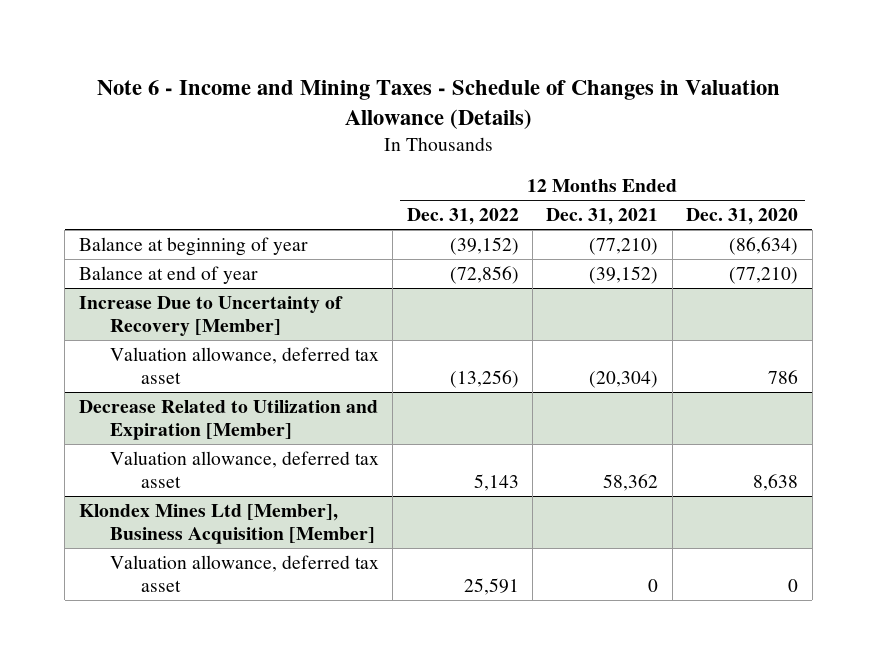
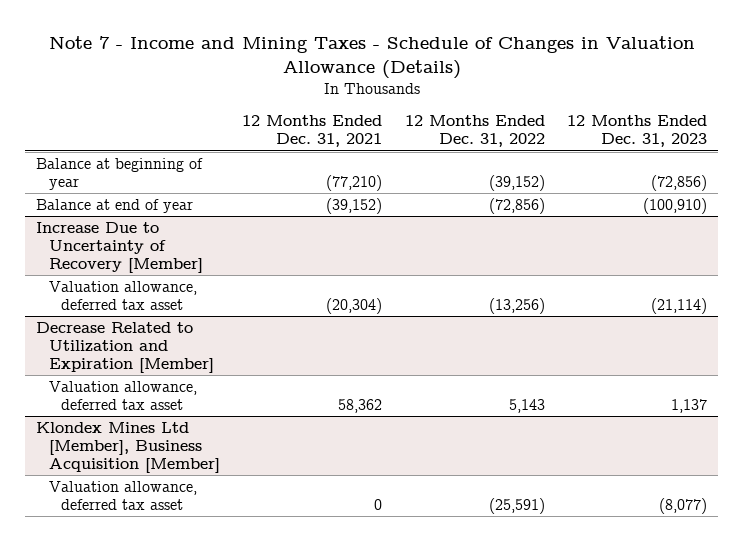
- Note 6 - Income and Mining Taxes - Schedule of Changes in Valuation Allowance (Details)
+ Note 7 - Income and Mining Taxes - Schedule of Changes in Valuation Allowance (Details)
- | 12 Months Ended Dec. 31, 2022 | 12 Months Ended Dec. 31, 2021 | 12 Months Ended Dec. 31, 2020
+ | 12 Months Ended Dec. 31, 2021 | 12 Months Ended Dec. 31, 2022 | 12 Months Ended Dec. 31, 2023
@ Klondex Mines Ltd [Member], Business Acquisition [Member]
- Valuation allowance, deferred tax asset | 25,591 | 0 | 0
+ Valuation allowance, deferred tax asset | 0 | (25,591) | (8,077)

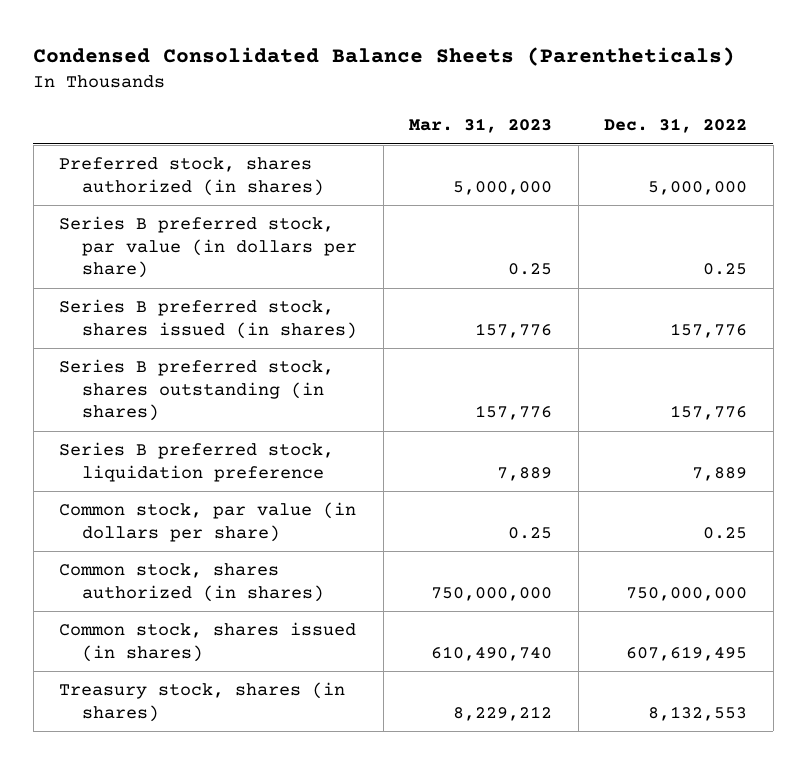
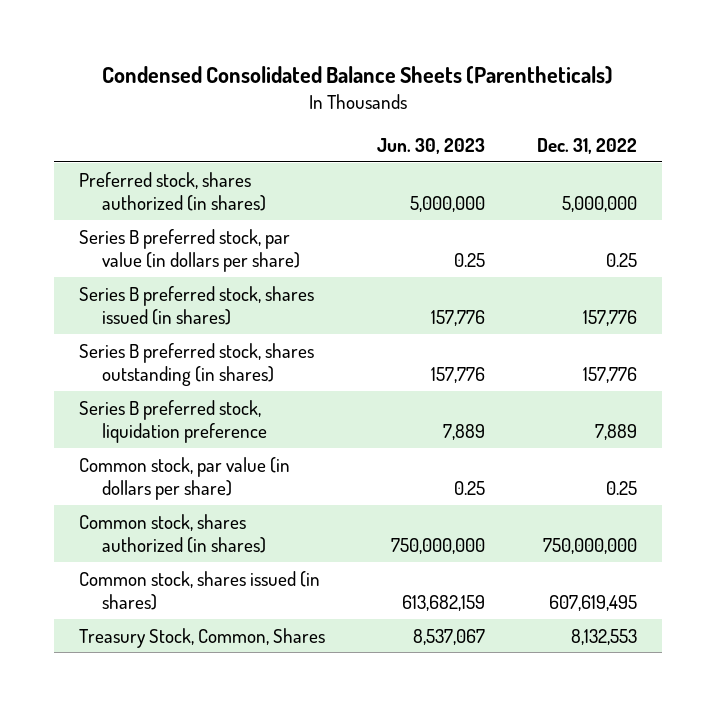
- | Mar. 31, 2023 | Dec. 31, 2022
+ | Jun. 30, 2023 | Dec. 31, 2022
- Treasury stock, shares (in shares) | 8,229,212 | 8,132,553
+ Treasury Stock, Common, Shares | 8,537,067 | 8,132,553

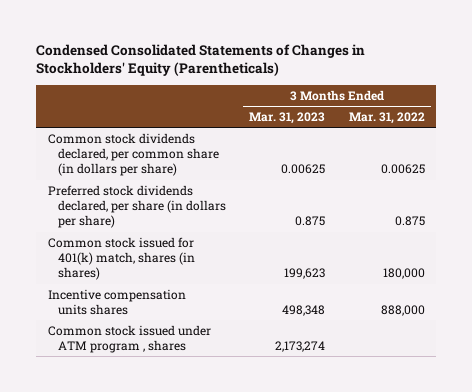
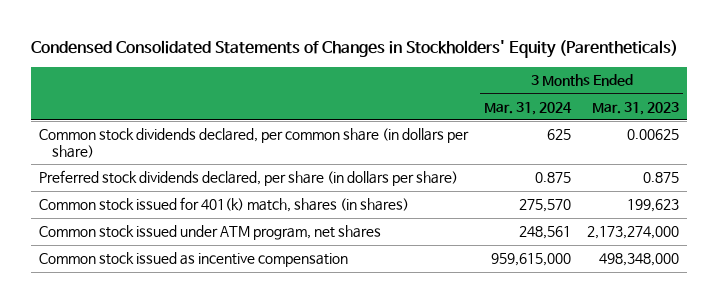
- | 3 Months Ended Mar. 31, 2023 | 3 Months Ended Mar. 31, 2022
+ | 3 Months Ended Mar. 31, 2024 | 3 Months Ended Mar. 31, 2023
- Incentive compensation units shares | 498,348 | 888,000
- Common stock issued under ATM program , shares | 2,173,274 |
+ Common stock issued under ATM program, net shares | 248,561 | 2,173,274,000
+ Common stock issued as incentive compensation | 959,615,000 | 498,348,000

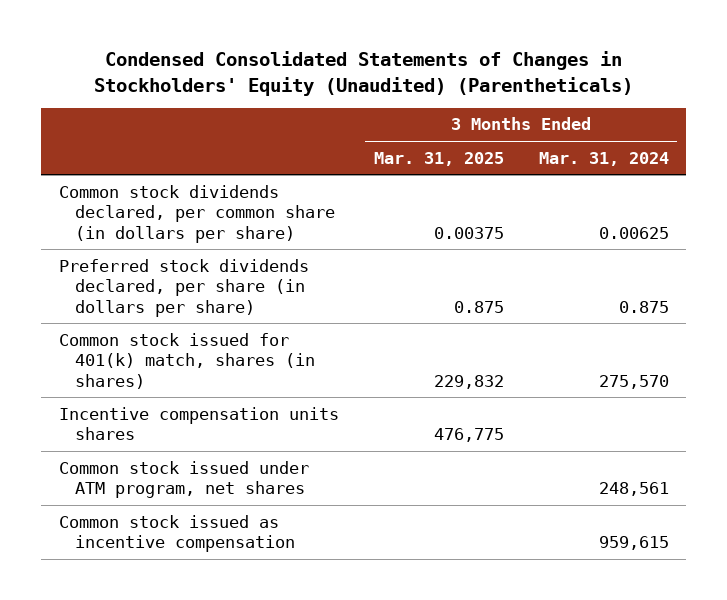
- Condensed Consolidated Statements of Changes in Stockholders' Equity (Parentheticals)
+ Condensed Consolidated Statements of Changes in Stockholders' Equity (Unaudited) (Parentheticals)
- | 3 Months Ended Mar. 31, 2024 | 3 Months Ended Mar. 31, 2023
+ | 3 Months Ended Mar. 31, 2025 | 3 Months Ended Mar. 31, 2024
- Common stock dividends declared, per common share (in dollars per share) | 625 | 0.00625
+ Common stock dividends declared, per common share (in dollars per share) | 0.00375 | 0.00625
+ Incentive compensation units shares | 476,775 |
- Common stock issued as incentive compensation | 959,615,000 | 498,348,000
+ Common stock issued as incentive compensation | | 959,615

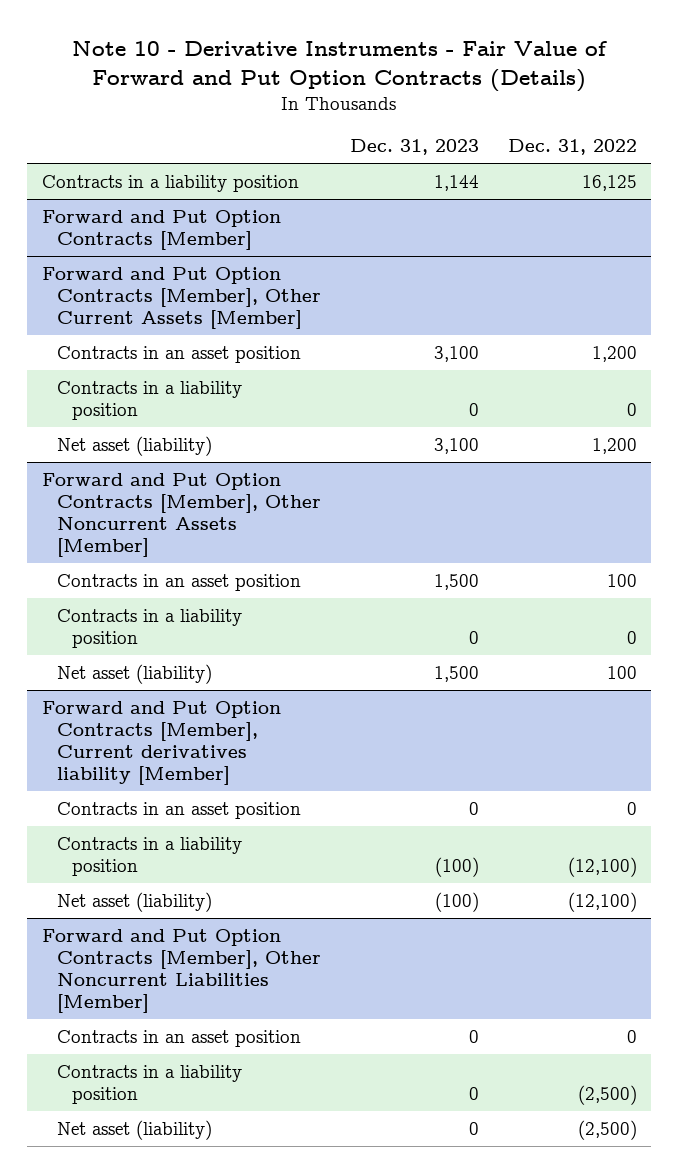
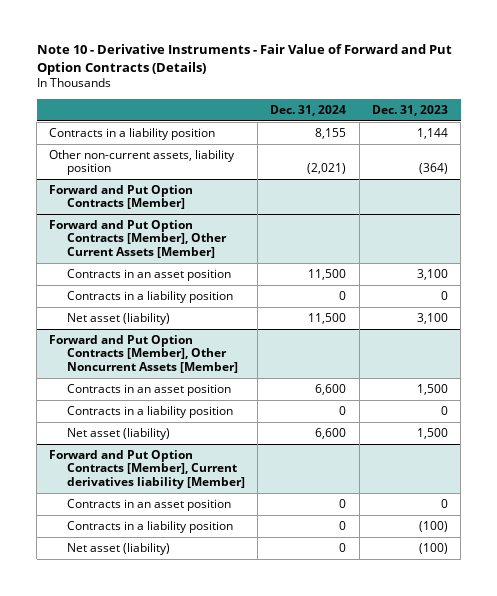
- | Dec. 31, 2023 | Dec. 31, 2022
+ | Dec. 31, 2024 | Dec. 31, 2023
+ Other non-current assets, liability position | (2,021) | (364)
- Forward and Put Option Contracts [Member], Other Noncurrent Liabilities [Member]
- Contracts in an asset position | 0 | 0
- Contracts in a liability position | 0 | (2,500)
- Net asset (liability) | 0 | (2,500)

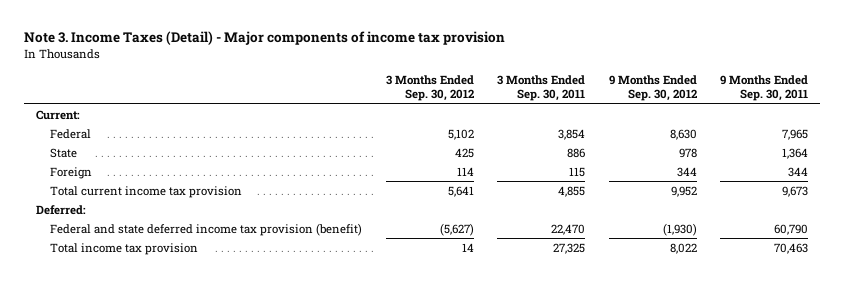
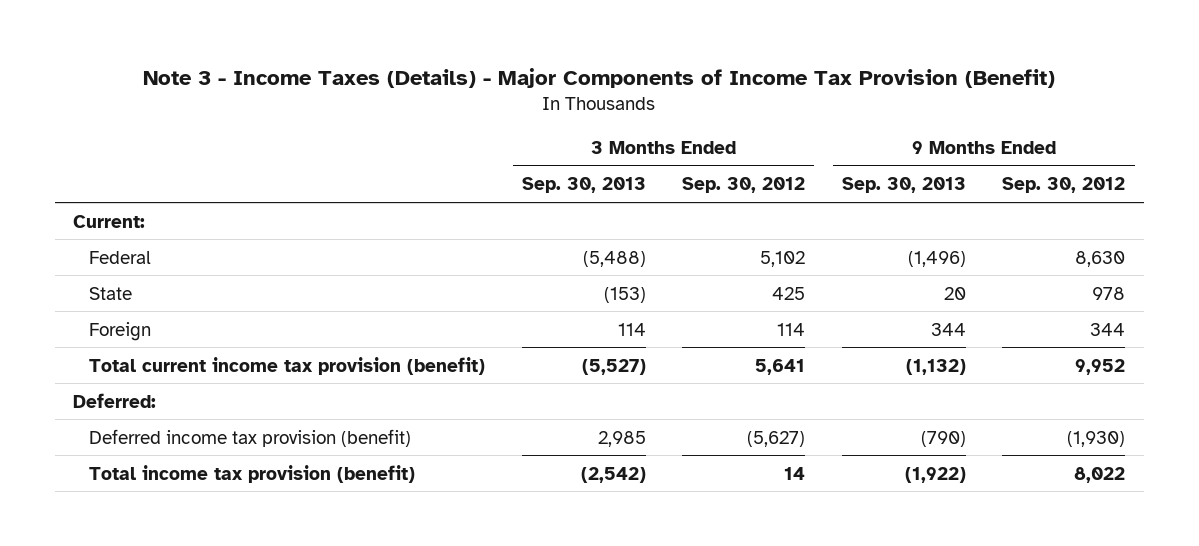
- Note 3. Income Taxes (Detail) - Major components of income tax provision
+ Note 3 - Income Taxes (Details) - Major Components of Income Tax Provision (Benefit)
- | 3 Months Ended Sep. 30, 2012 | 3 Months Ended Sep. 30, 2011 | 9 Months Ended Sep. 30, 2012 | 9 Months Ended Sep. 30, 2011
+ | 3 Months Ended Sep. 30, 2013 | 3 Months Ended Sep. 30, 2012 | 9 Months Ended Sep. 30, 2013 | 9 Months Ended Sep. 30, 2012
- Total current income tax provision | 5,641 | 4,855 | 9,952 | 9,673
+ Total current income tax provision (benefit) | (5,527) | 5,641 | (1,132) | 9,952
- Federal and state deferred income tax provision (benefit) | (5,627) | 22,470 | (1,930) | 60,790
- Total income tax provision | 14 | 27,325 | 8,022 | 70,463
+ Deferred income tax provision (benefit) | 2,985 | (5,627) | (790) | (1,930)
+ Total income tax provision (benefit) | (2,542) | 14 | (1,922) | 8,022

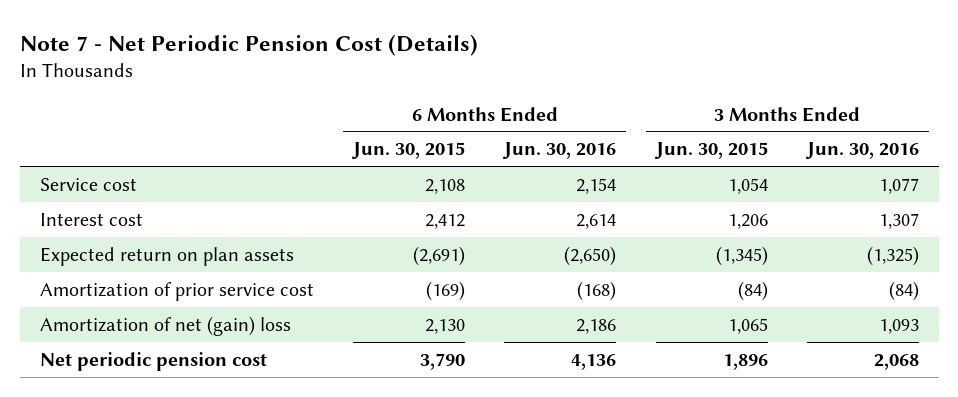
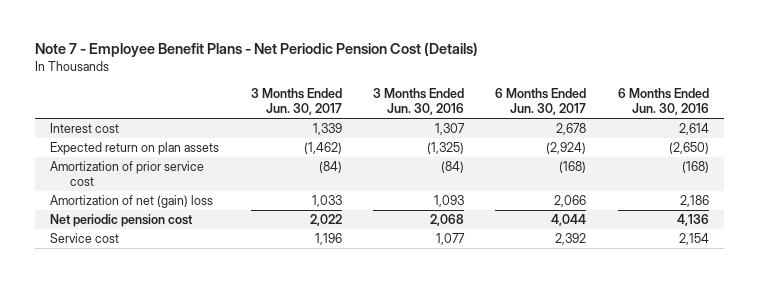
- Note 7 - Net Periodic Pension Cost (Details)
+ Note 7 - Employee Benefit Plans - Net Periodic Pension Cost (Details)
- | 6 Months Ended Jun. 30, 2015 | 6 Months Ended Jun. 30, 2016 | 3 Months Ended Jun. 30, 2015 | 3 Months Ended Jun. 30, 2016
+ | 3 Months Ended Jun. 30, 2017 | 3 Months Ended Jun. 30, 2016 | 6 Months Ended Jun. 30, 2017 | 6 Months Ended Jun. 30, 2016
moved down: Service cost | 1,196 | 1,077 | 2,392 | 2,154

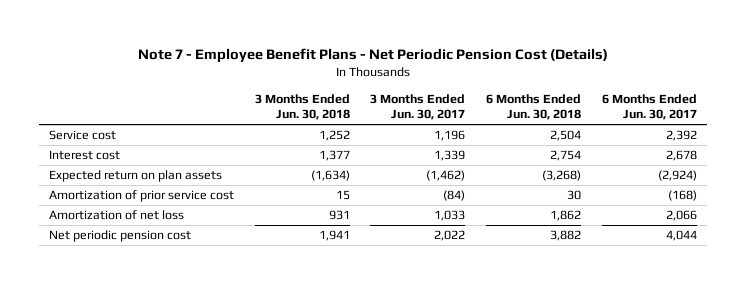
- | 3 Months Ended Jun. 30, 2017 | 3 Months Ended Jun. 30, 2016 | 6 Months Ended Jun. 30, 2017 | 6 Months Ended Jun. 30, 2016
+ | 3 Months Ended Jun. 30, 2018 | 3 Months Ended Jun. 30, 2017 | 6 Months Ended Jun. 30, 2018 | 6 Months Ended Jun. 30, 2017
moved up: Service cost | 1,252 | 1,196 | 2,504 | 2,392
- Amortization of net (gain) loss | 1,033 | 1,093 | 2,066 | 2,186
+ Amortization of net loss | 931 | 1,033 | 1,862 | 2,066

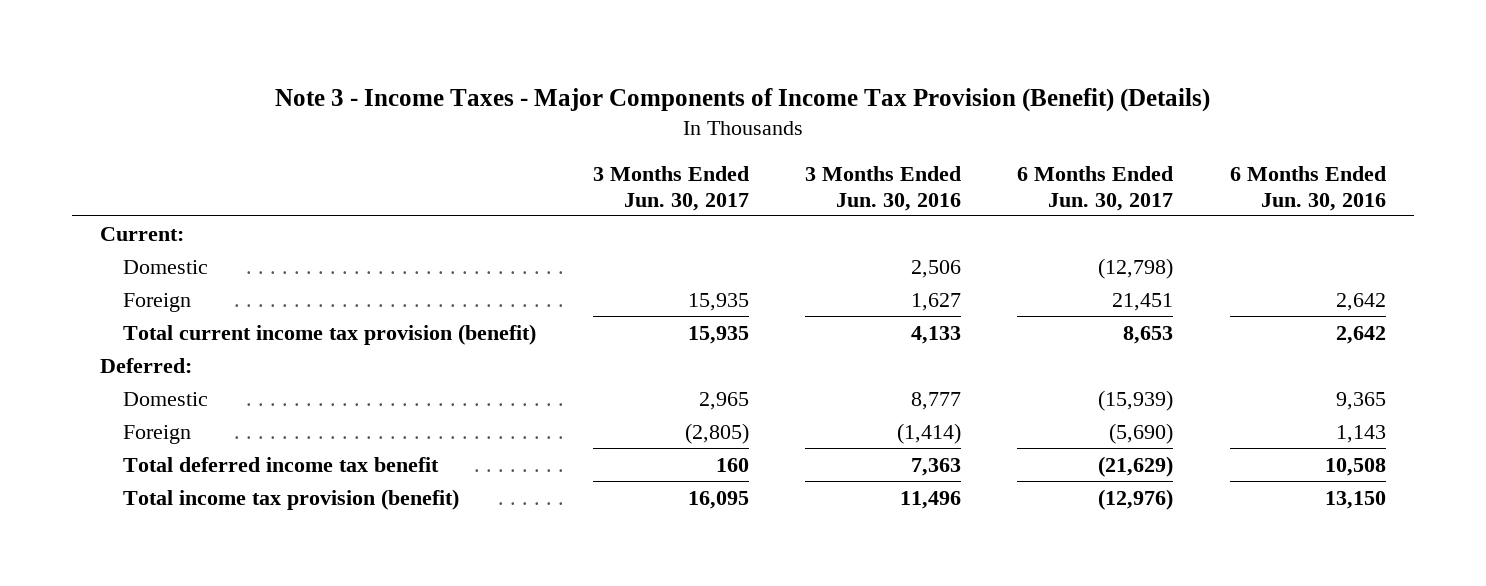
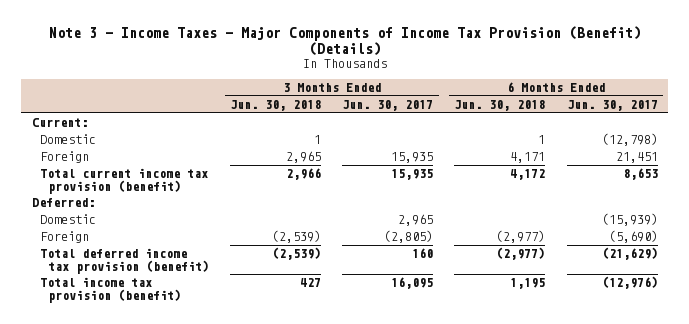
- | 3 Months Ended Jun. 30, 2017 | 3 Months Ended Jun. 30, 2016 | 6 Months Ended Jun. 30, 2017 | 6 Months Ended Jun. 30, 2016
+ | 3 Months Ended Jun. 30, 2018 | 3 Months Ended Jun. 30, 2017 | 6 Months Ended Jun. 30, 2018 | 6 Months Ended Jun. 30, 2017
- Total deferred income tax benefit | 160 | 7,363 | (21,629) | 10,508
+ Total deferred income tax provision (benefit) | (2,539) | 160 | (2,977) | (21,629)

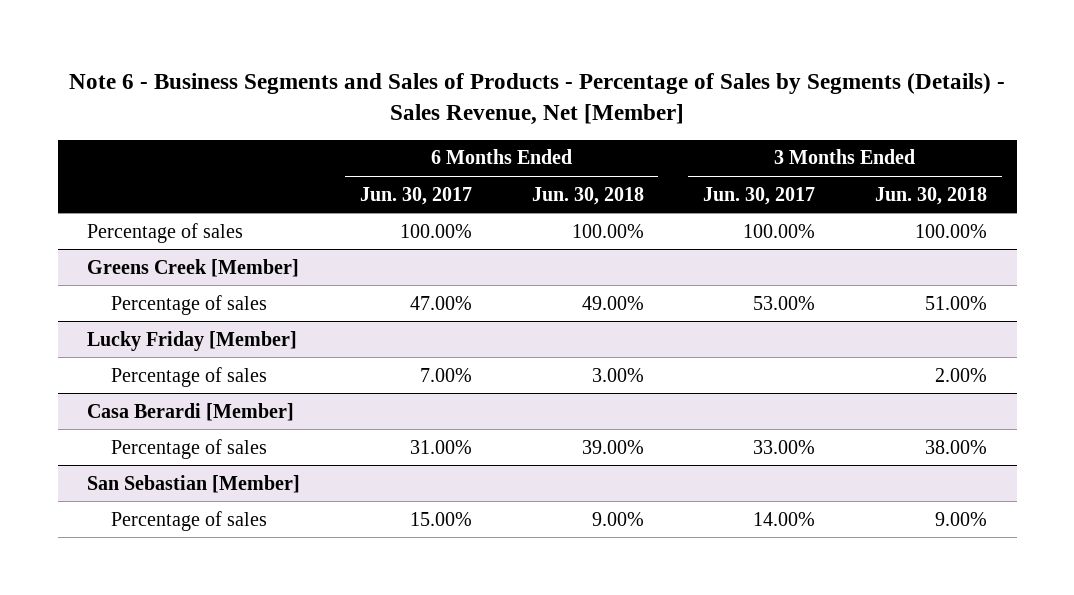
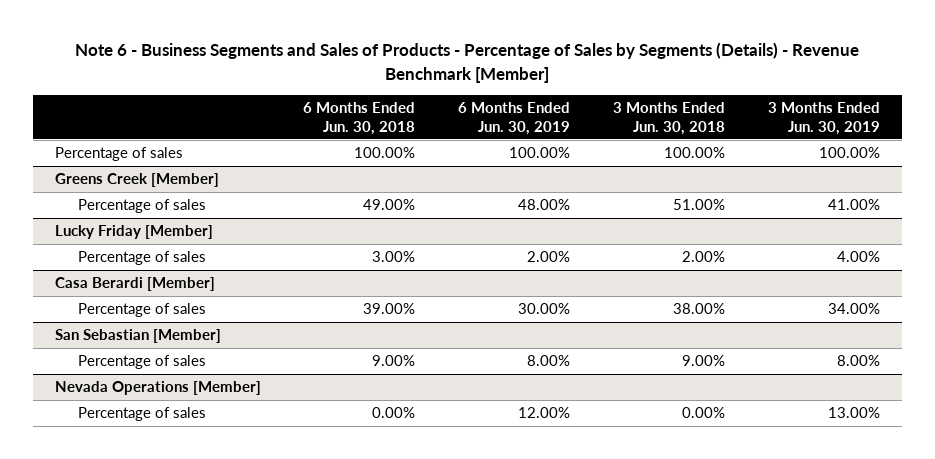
- Note 6 - Business Segments and Sales of Products - Percentage of Sales by Segments (Details) - Sales Revenue, Net [Member]
+ Note 6 - Business Segments and Sales of Products - Percentage of Sales by Segments (Details) - Revenue Benchmark [Member]
- | 6 Months Ended Jun. 30, 2017 | 6 Months Ended Jun. 30, 2018 | 3 Months Ended Jun. 30, 2017 | 3 Months Ended Jun. 30, 2018
+ | 6 Months Ended Jun. 30, 2018 | 6 Months Ended Jun. 30, 2019 | 3 Months Ended Jun. 30, 2018 | 3 Months Ended Jun. 30, 2019
+ Nevada Operations [Member]
+ Percentage of sales | 0.00% | 12.00% | 0.00% | 13.00%

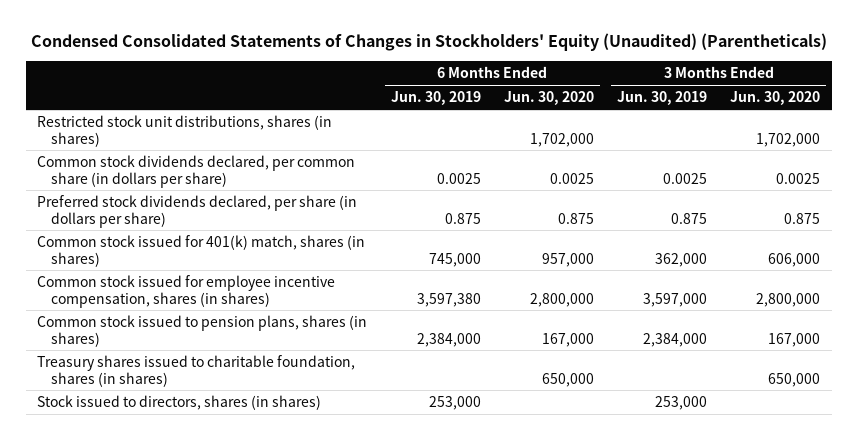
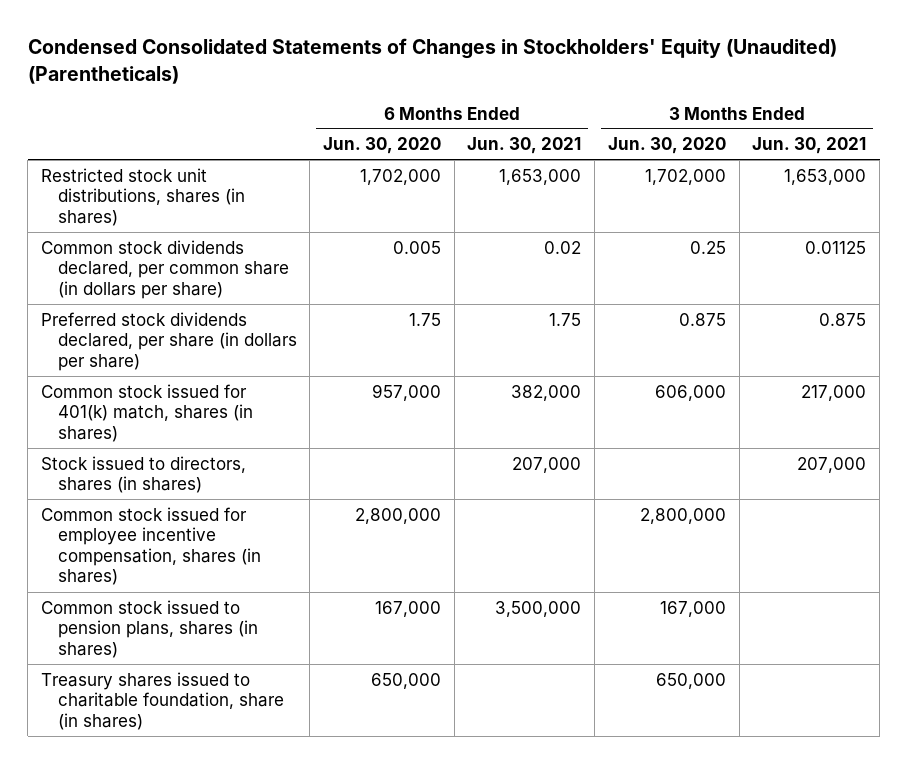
- | 6 Months Ended Jun. 30, 2019 | 6 Months Ended Jun. 30, 2020 | 3 Months Ended Jun. 30, 2019 | 3 Months Ended Jun. 30, 2020
+ | 6 Months Ended Jun. 30, 2020 | 6 Months Ended Jun. 30, 2021 | 3 Months Ended Jun. 30, 2020 | 3 Months Ended Jun. 30, 2021
- Common stock dividends declared, per common share (in dollars per share) | 0.0025 | 0.0025 | 0.0025 | 0.0025
- Preferred stock dividends declared, per share (in dollars per share) | 0.875 | 0.875 | 0.875 | 0.875
+ Common stock dividends declared, per common share (in dollars per share) | 0.005 | 0.02 | 0.25 | 0.01125
+ Preferred stock dividends declared, per share (in dollars per share) | 1.75 | 1.75 | 0.875 | 0.875
moved up: Stock issued to directors, shares (in shares) | | 207,000 | | 207,000
- Treasury shares issued to charitable foundation, shares (in shares) | | 650,000 | | 650,000
+ Treasury shares issued to charitable foundation, share (in shares) | 650,000 | | 650,000 |

